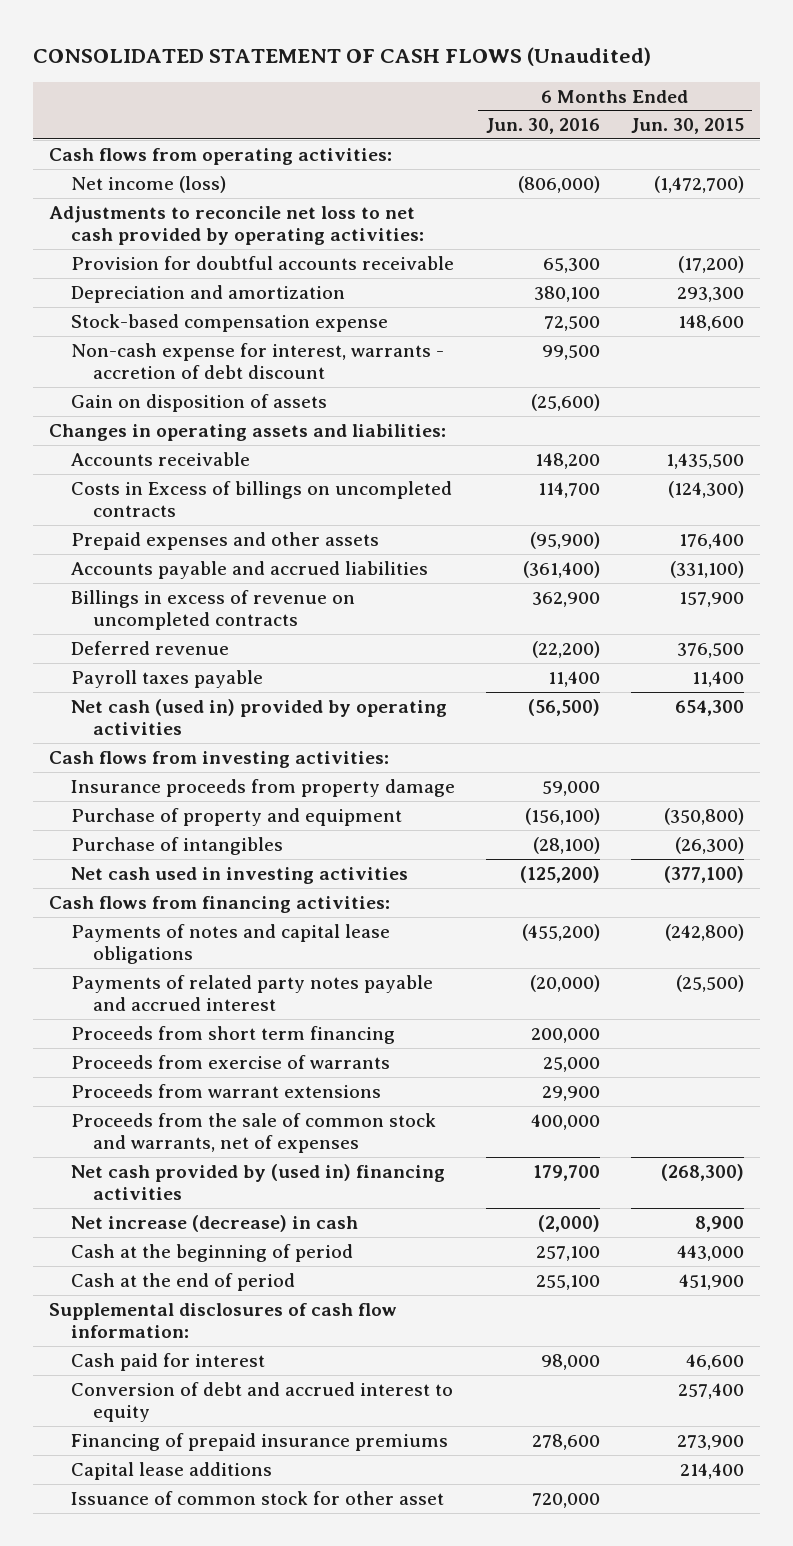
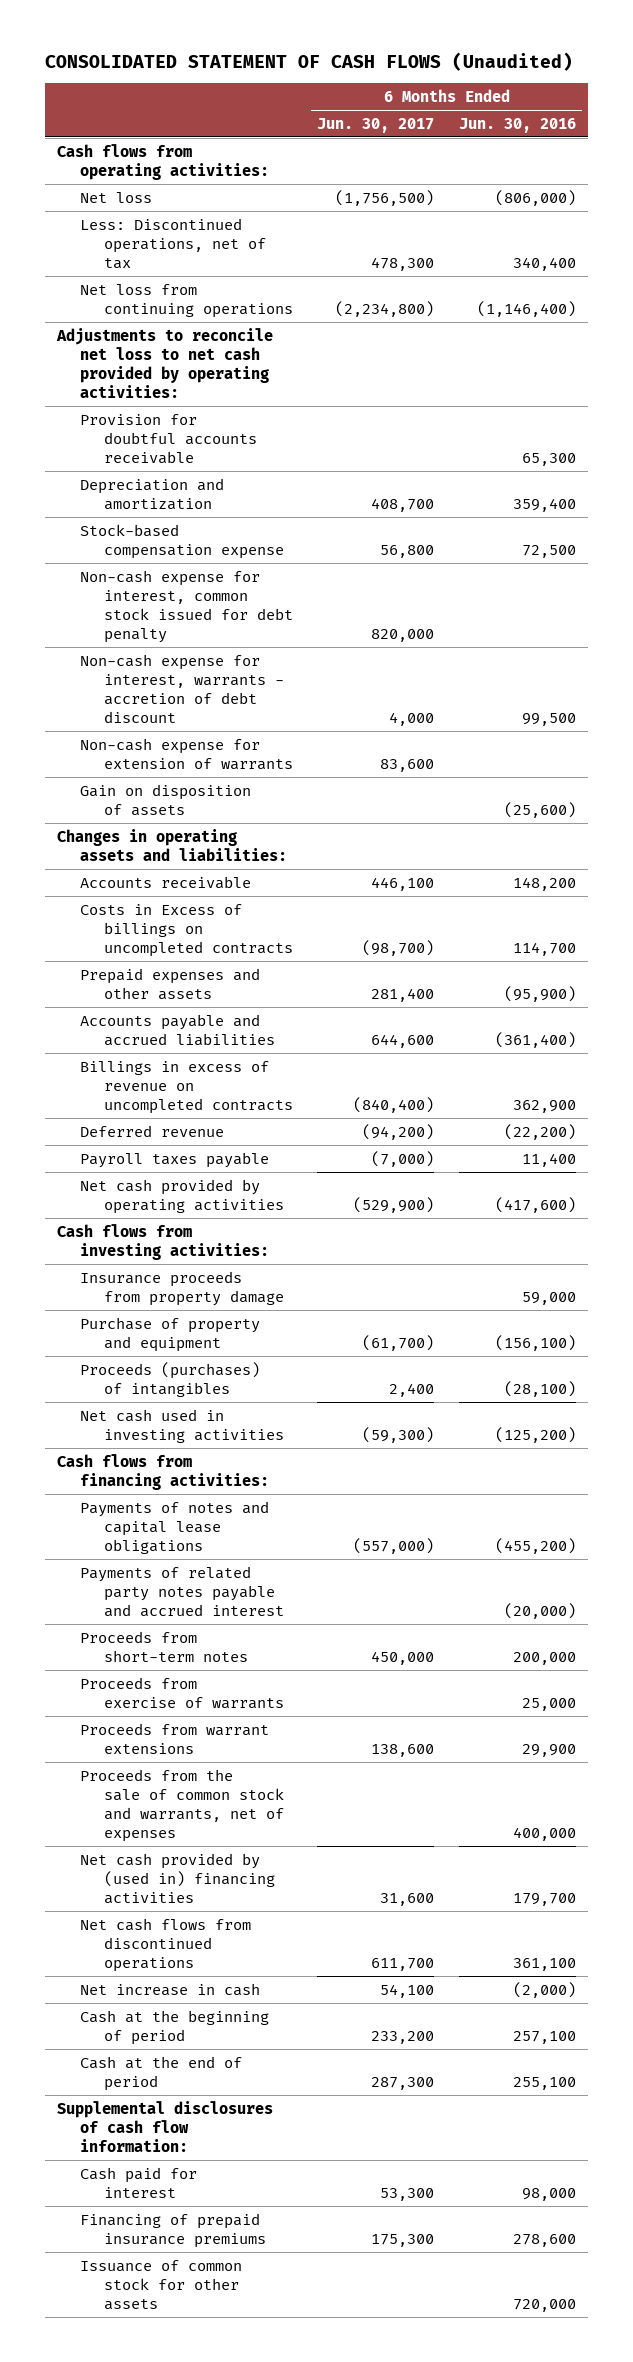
- | 6 Months Ended Jun. 30, 2016 | 6 Months Ended Jun. 30, 2015
+ | 6 Months Ended Jun. 30, 2017 | 6 Months Ended Jun. 30, 2016
- Net income (loss) | (806,000) | (1,472,700)
+ Net loss | (1,756,500) | (806,000)
+ Less: Discontinued operations, net of tax | 478,300 | 340,400
+ Net loss from continuing operations | (2,234,800) | (1,146,400)
- Depreciation and amortization | 380,100 | 293,300
+ Depreciation and amortization | 408,700 | 359,400
+ Non-cash expense for interest, common stock issued for debt penalty | 820,000 |
+ Non-cash expense for extension of warrants | 83,600 |
- Net cash (used in) provided by operating activities | (56,500) | 654,300
+ Net cash provided by operating activities | (529,900) | (417,600)
- Purchase of intangibles | (28,100) | (26,300)
+ Proceeds (purchases) of intangibles | 2,400 | (28,100)
- Proceeds from short term financing | 200,000 |
+ Proceeds from short-term notes | 450,000 | 200,000
- Net increase (decrease) in cash | (2,000) | 8,900
+ Net cash flows from discontinued operations | 611,700 | 361,100
+ Net increase in cash | 54,100 | (2,000)
- Conversion of debt and accrued interest to equity | | 257,400
- Capital lease additions | | 214,400
- Issuance of common stock for other asset | 720,000 |
+ Issuance of common stock for other assets | | 720,000

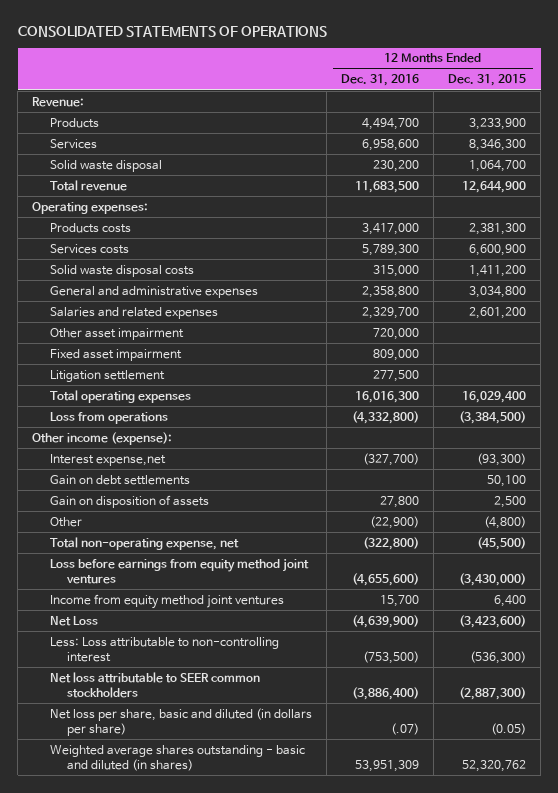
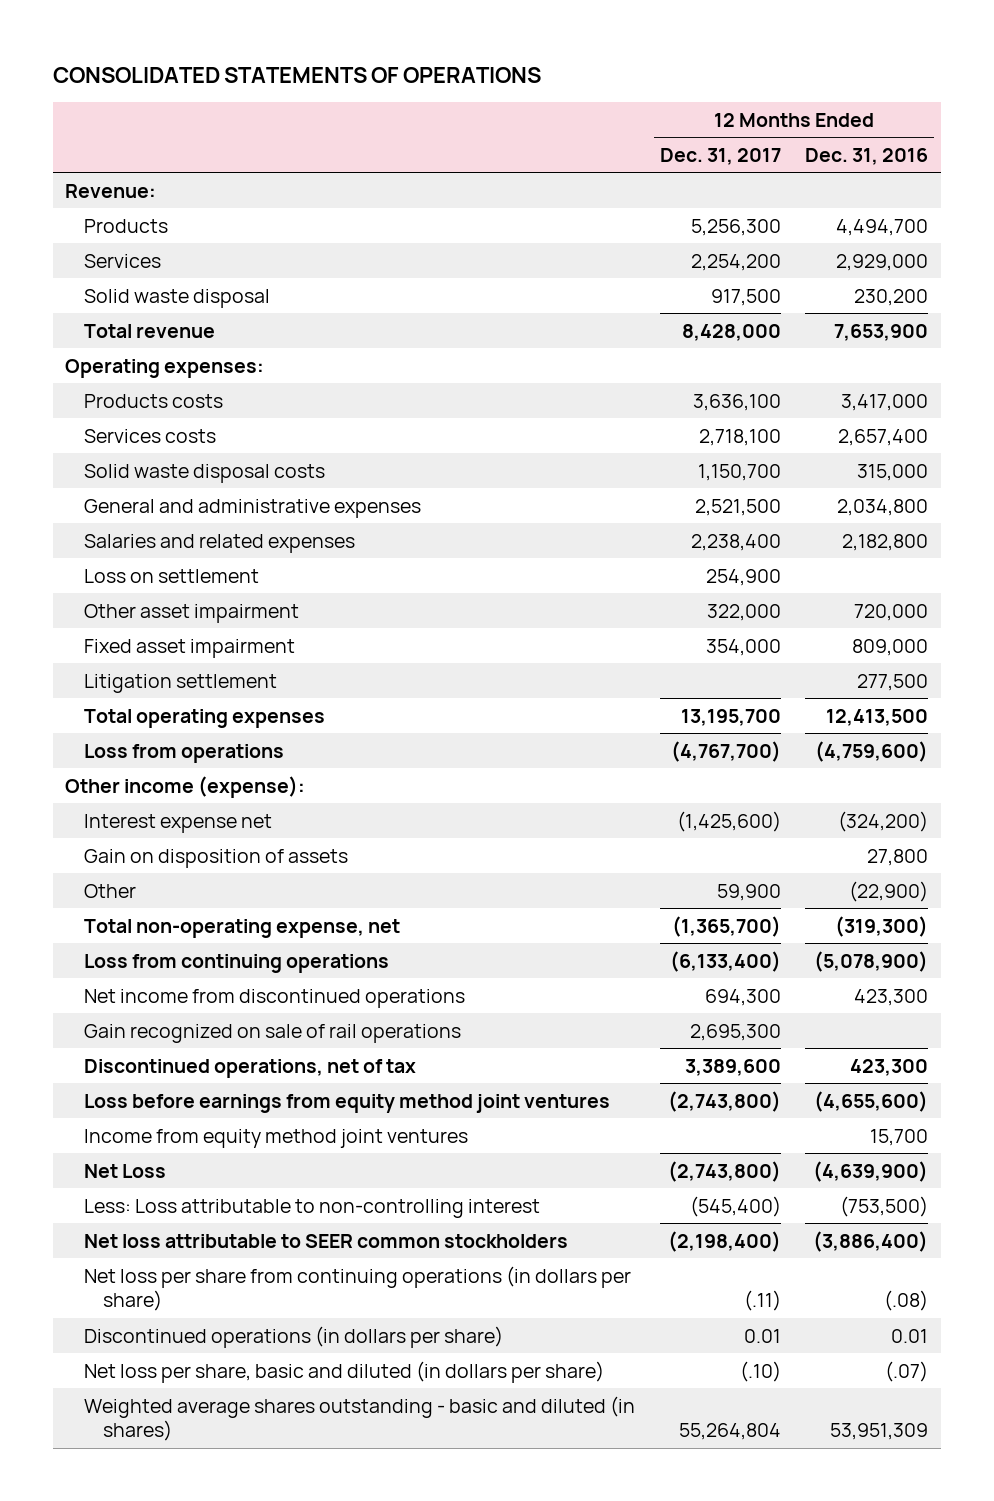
- | 12 Months Ended Dec. 31, 2016 | 12 Months Ended Dec. 31, 2015
+ | 12 Months Ended Dec. 31, 2017 | 12 Months Ended Dec. 31, 2016
- Services | 6,958,600 | 8,346,300
+ Services | 2,254,200 | 2,929,000
- Total revenue | 11,683,500 | 12,644,900
+ Total revenue | 8,428,000 | 7,653,900
- Services costs | 5,789,300 | 6,600,900
+ Services costs | 2,718,100 | 2,657,400
- General and administrative expenses | 2,358,800 | 3,034,800
- Salaries and related expenses | 2,329,700 | 2,601,200
+ General and administrative expenses | 2,521,500 | 2,034,800
+ Salaries and related expenses | 2,238,400 | 2,182,800
+ Loss on settlement | 254,900 |
- Total operating expenses | 16,016,300 | 16,029,400
- Loss from operations | (4,332,800) | (3,384,500)
+ Total operating expenses | 13,195,700 | 12,413,500
+ Loss from operations | (4,767,700) | (4,759,600)
- Interest expense,net | (327,700) | (93,300)
- Gain on debt settlements | | 50,100
+ Interest expense net | (1,425,600) | (324,200)
- Total non-operating expense, net | (322,800) | (45,500)
+ Total non-operating expense, net | (1,365,700) | (319,300)
+ Loss from continuing operations | (6,133,400) | (5,078,900)
+ Net income from discontinued operations | 694,300 | 423,300
+ Gain recognized on sale of rail operations | 2,695,300 |
+ Discontinued operations, net of tax | 3,389,600 | 423,300
+ Net loss per share from continuing operations (in dollars per share) | (.11) | (.08)
+ Discontinued operations (in dollars per share) | 0.01 | 0.01

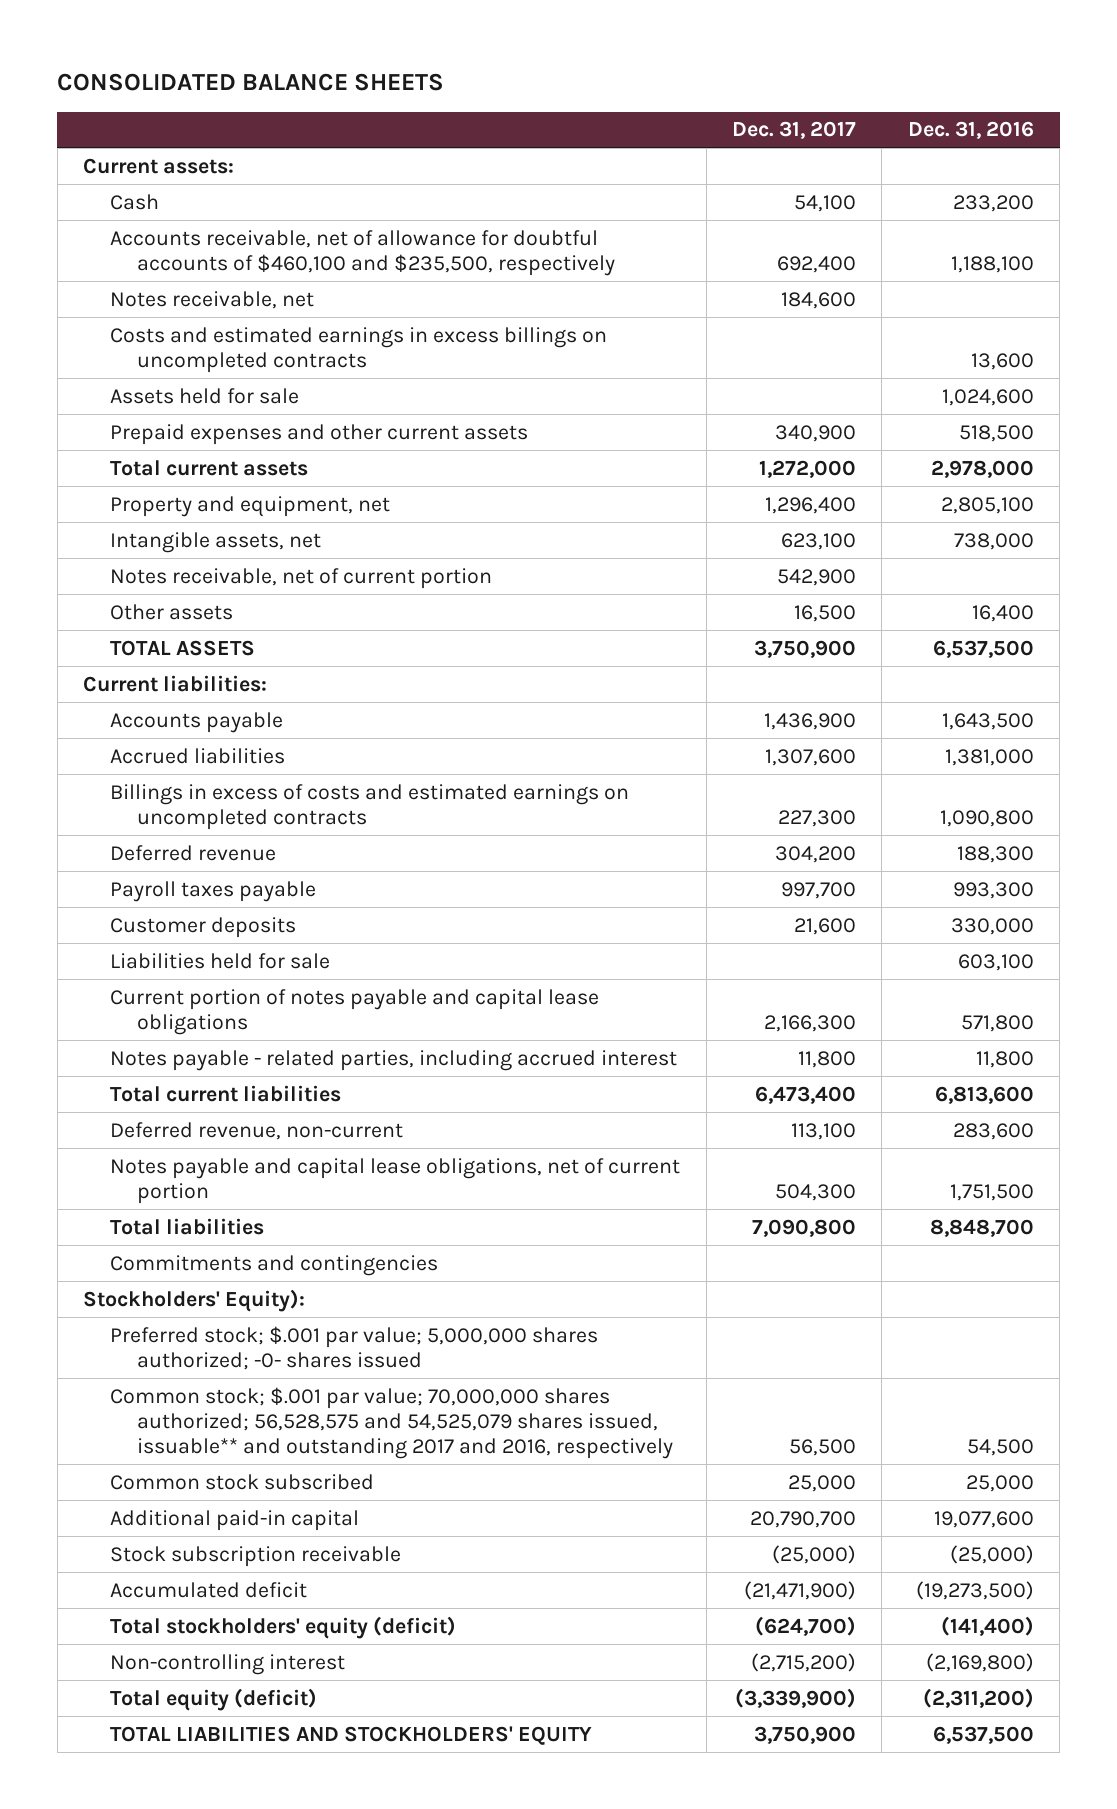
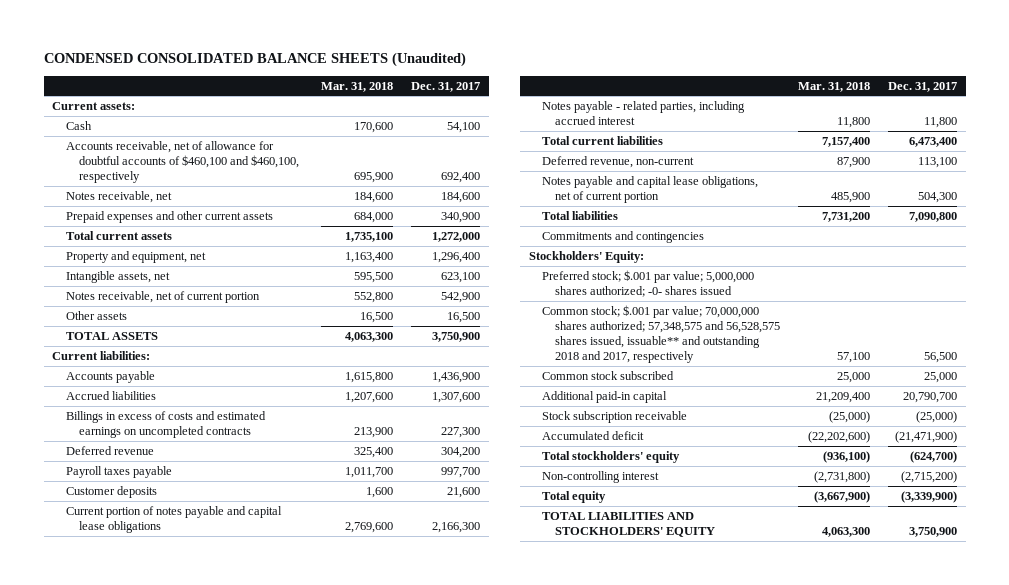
- CONSOLIDATED BALANCE SHEETS
+ CONDENSED CONSOLIDATED BALANCE SHEETS (Unaudited)
- | Dec. 31, 2017 | Dec. 31, 2016
+ | Mar. 31, 2018 | Dec. 31, 2017
- Accounts receivable, net of allowance for doubtful accounts of $460,100 and $235,500, respectively | 692,400 | 1,188,100
+ Accounts receivable, net of allowance for doubtful accounts of $460,100 and $460,100, respectively | 695,900 | 692,400
- Costs and estimated earnings in excess billings on uncompleted contracts | | 13,600
- Assets held for sale | | 1,024,600
- Liabilities held for sale | | 603,100
- Stockholders' Equity):
+ Stockholders' Equity:
- Common stock; $.001 par value; 70,000,000 shares authorized; 56,528,575 and 54,525,079 shares issued, issuable** and outstanding 2017 and 2016, respectively | 56,500 | 54,500
+ Common stock; $.001 par value; 70,000,000 shares authorized; 57,348,575 and 56,528,575 shares issued, issuable** and outstanding 2018 and 2017, respectively | 57,100 | 56,500
- Total stockholders' equity (deficit) | (624,700) | (141,400)
+ Total stockholders' equity | (936,100) | (624,700)
- Total equity (deficit) | (3,339,900) | (2,311,200)
+ Total equity | (3,667,900) | (3,339,900)

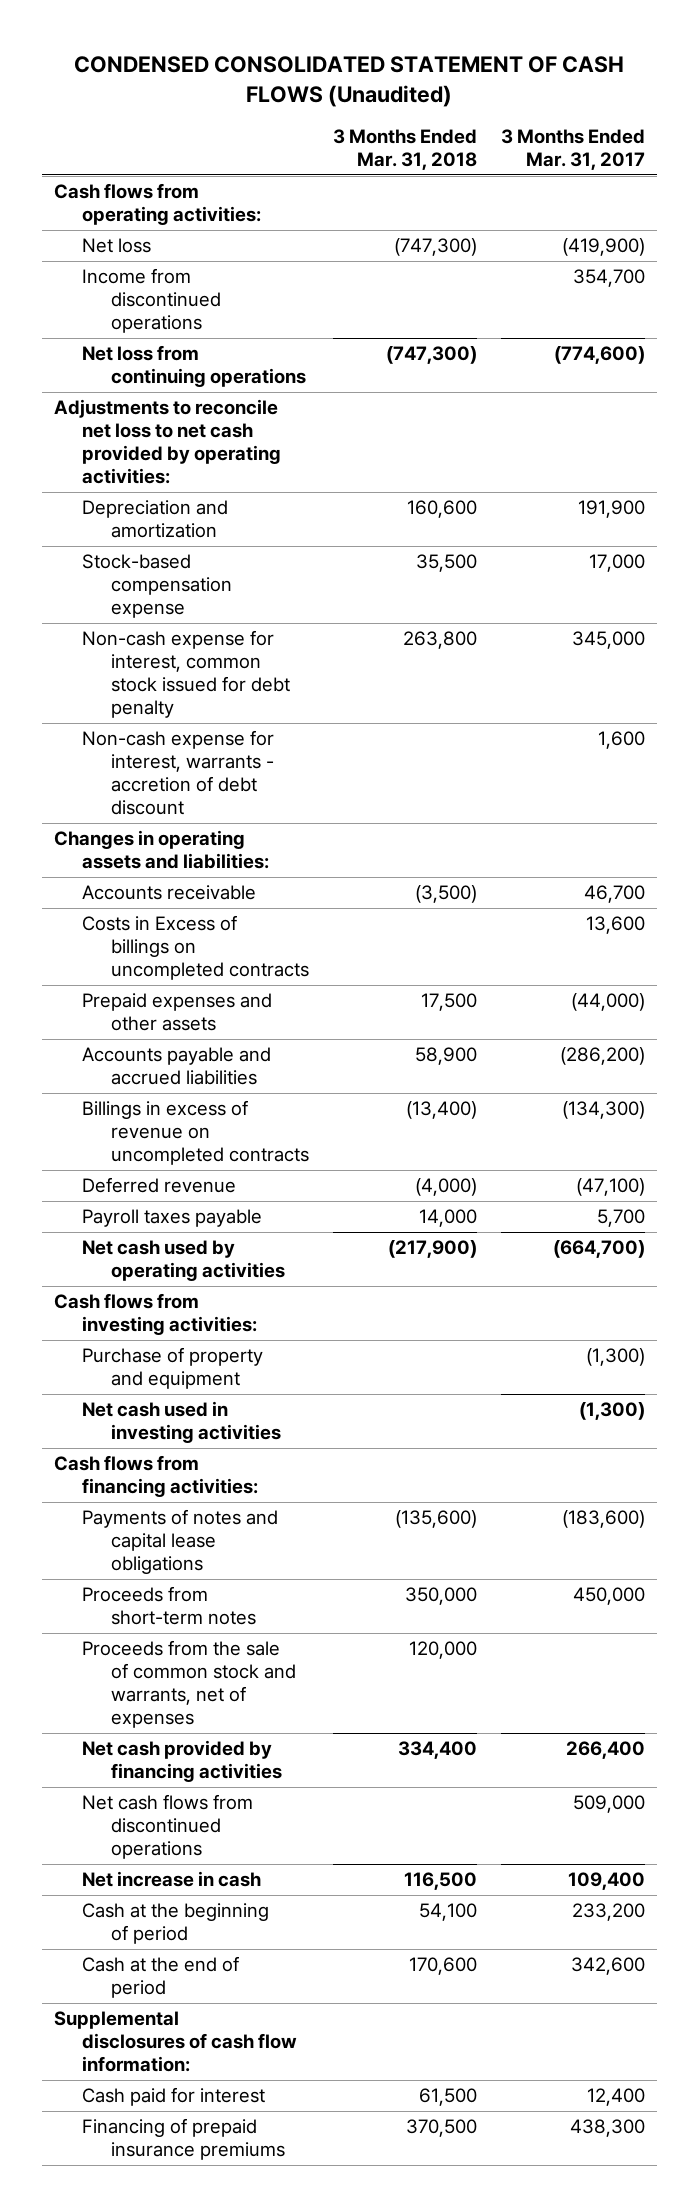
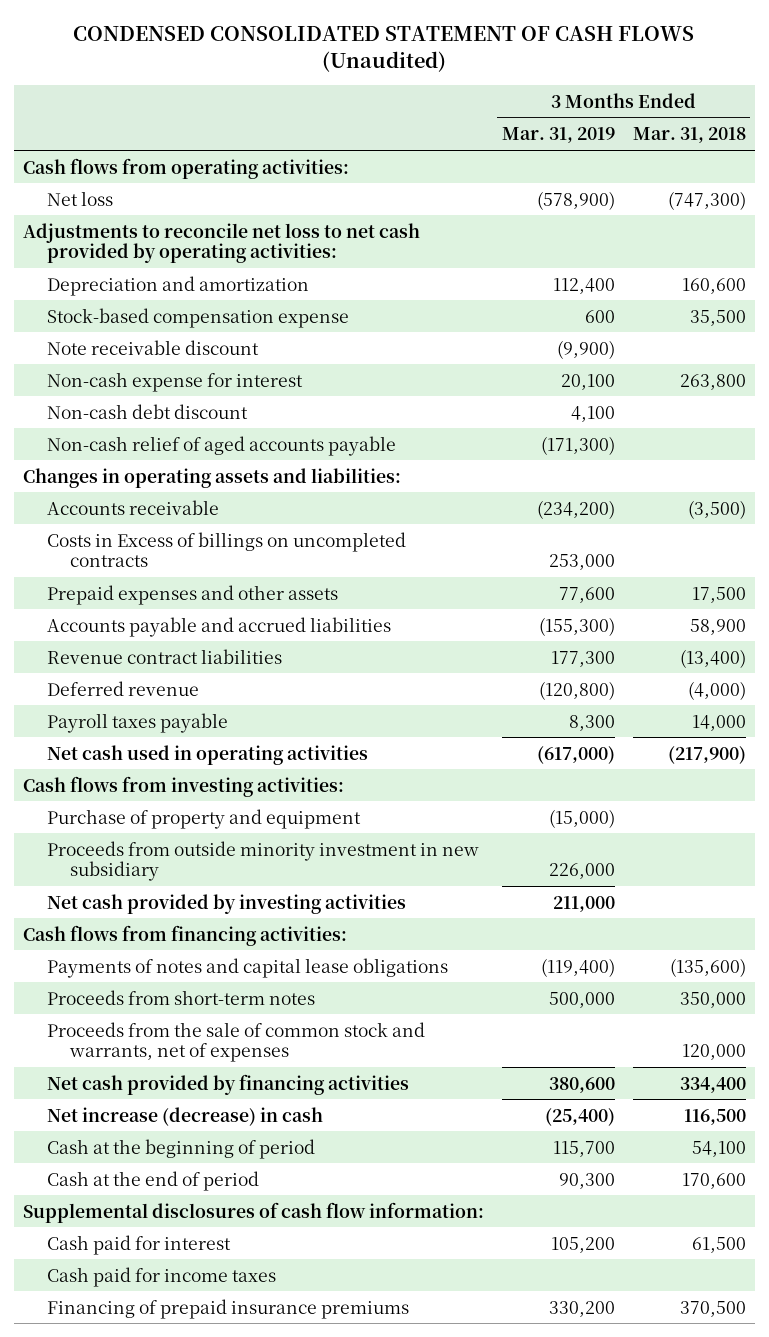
- | 3 Months Ended Mar. 31, 2018 | 3 Months Ended Mar. 31, 2017
+ | 3 Months Ended Mar. 31, 2019 | 3 Months Ended Mar. 31, 2018
- Income from discontinued operations | | 354,700
- Net loss from continuing operations | (747,300) | (774,600)
- Non-cash expense for interest, common stock issued for debt penalty | 263,800 | 345,000
- Non-cash expense for interest, warrants - accretion of debt discount | | 1,600
+ Note receivable discount | (9,900) |
+ Non-cash expense for interest | 20,100 | 263,800
+ Non-cash debt discount | 4,100 |
+ Non-cash relief of aged accounts payable | (171,300) |
- Billings in excess of revenue on uncompleted contracts | (13,400) | (134,300)
+ Revenue contract liabilities | 177,300 | (13,400)
- Net cash used by operating activities | (217,900) | (664,700)
+ Net cash used in operating activities | (617,000) | (217,900)
- Net cash used in investing activities | | (1,300)
+ Proceeds from outside minority investment in new subsidiary | 226,000 |
+ Net cash provided by investing activities | 211,000 |
- Net cash flows from discontinued operations | | 509,000
- Net increase in cash | 116,500 | 109,400
+ Net increase (decrease) in cash | (25,400) | 116,500
+ Cash paid for income taxes

